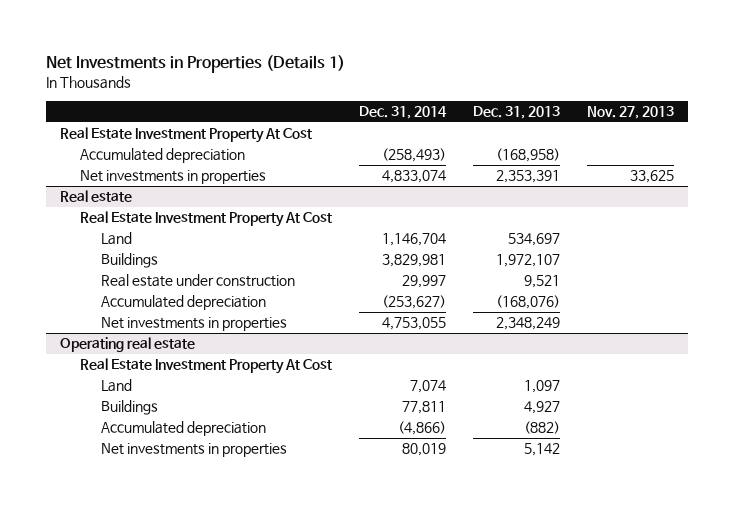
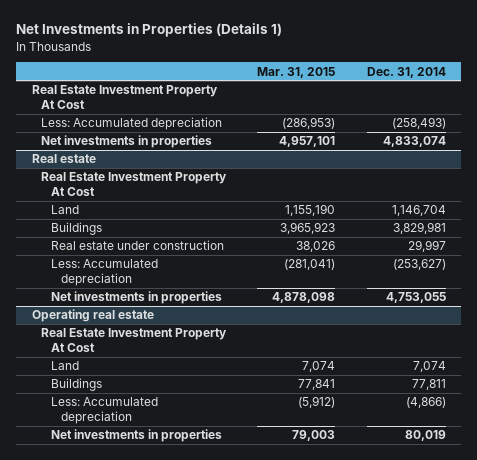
- | Dec. 31, 2014 | Dec. 31, 2013 | Nov. 27, 2013
+ | Mar. 31, 2015 | Dec. 31, 2014
- Accumulated depreciation | (258,493) | (168,958) |
+ Less: Accumulated depreciation | (286,953) | (258,493)
@ Real estate
- Accumulated depreciation | (253,627) | (168,076) |
+ Less: Accumulated depreciation | (281,041) | (253,627)
@ Operating real estate
- Accumulated depreciation | (4,866) | (882) |
+ Less: Accumulated depreciation | (5,912) | (4,866)

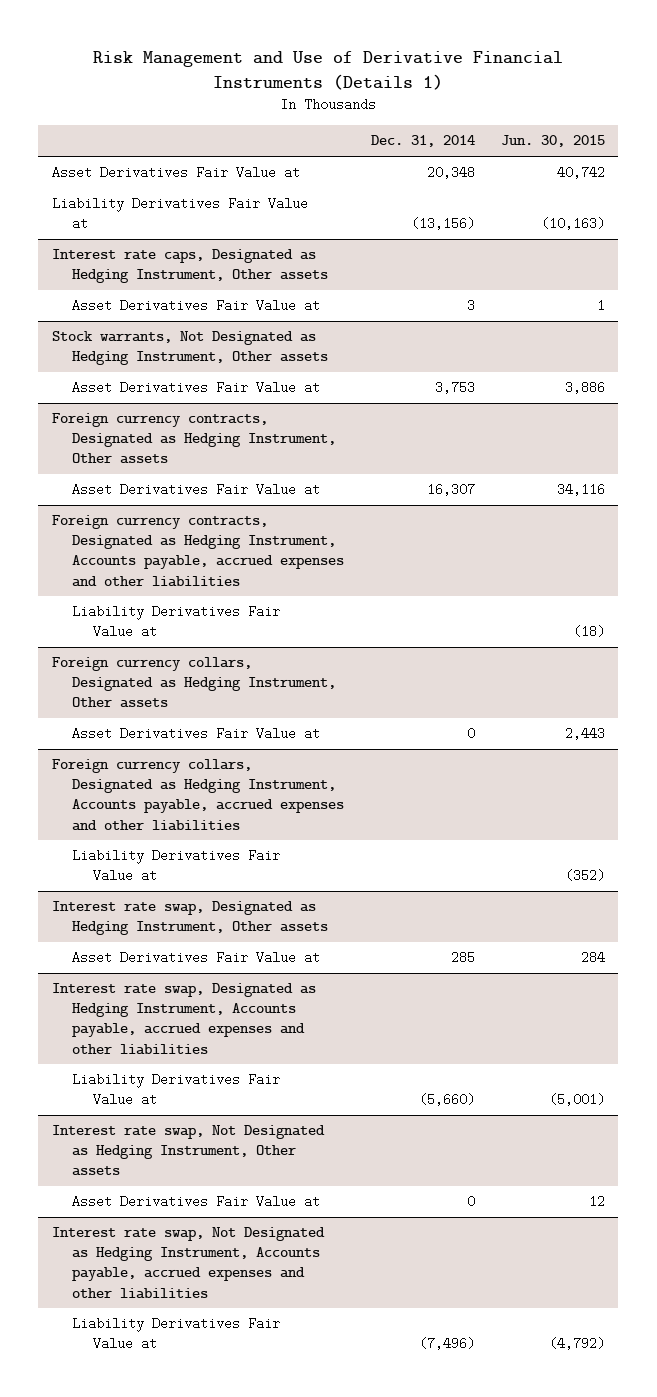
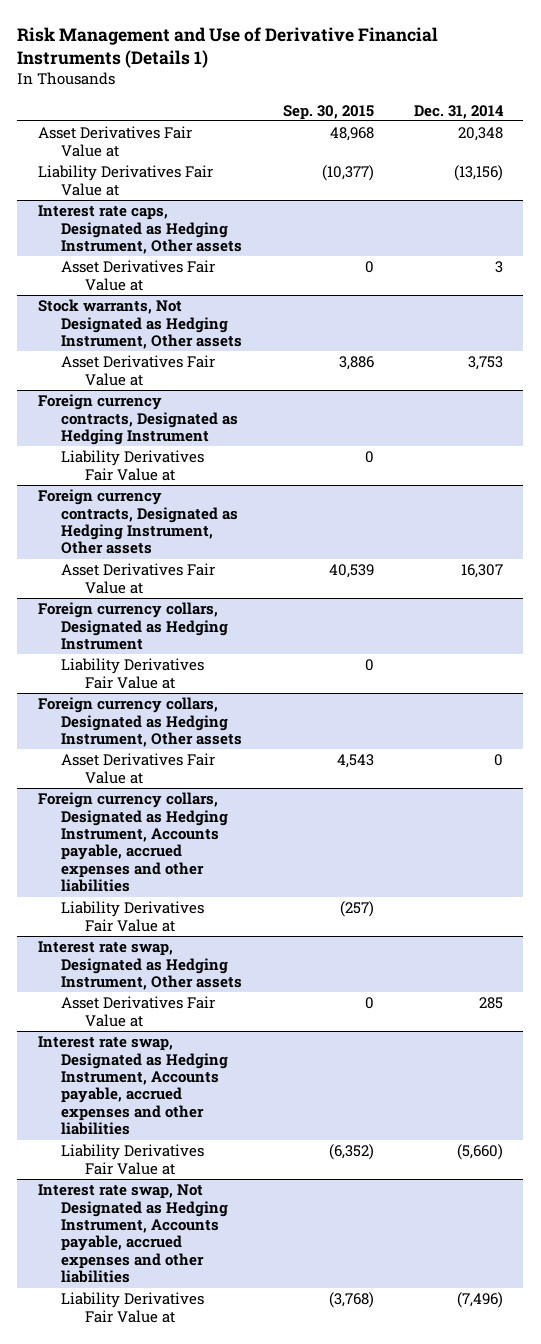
- | Dec. 31, 2014 | Jun. 30, 2015
+ | Sep. 30, 2015 | Dec. 31, 2014
+ Foreign currency contracts, Designated as Hedging Instrument
+ Liability Derivatives Fair Value at | 0 |
- Foreign currency contracts, Designated as Hedging Instrument, Accounts payable, accrued expenses and other liabilities
+ Foreign currency collars, Designated as Hedging Instrument
- Interest rate swap, Not Designated as Hedging Instrument, Other assets
- Asset Derivatives Fair Value at | 0 | 12

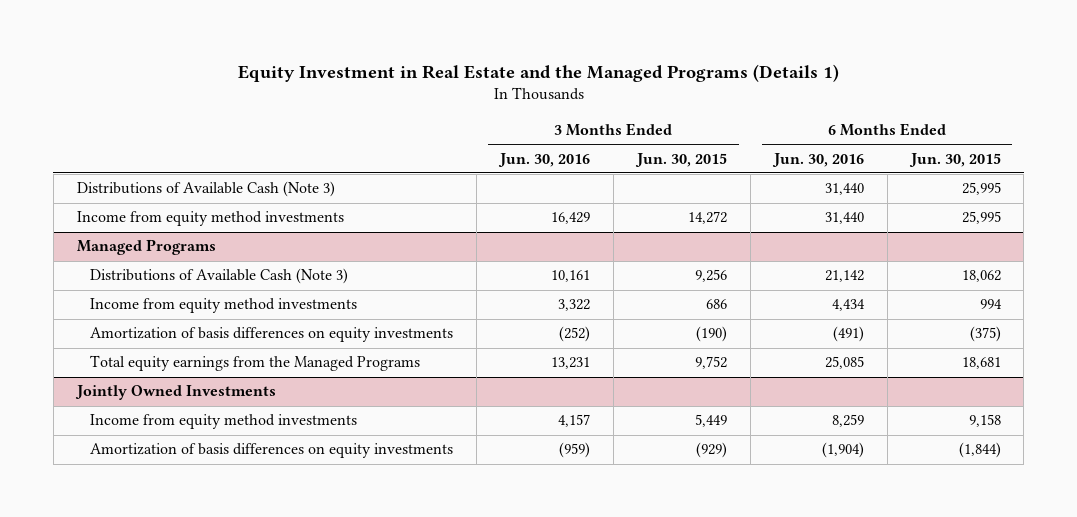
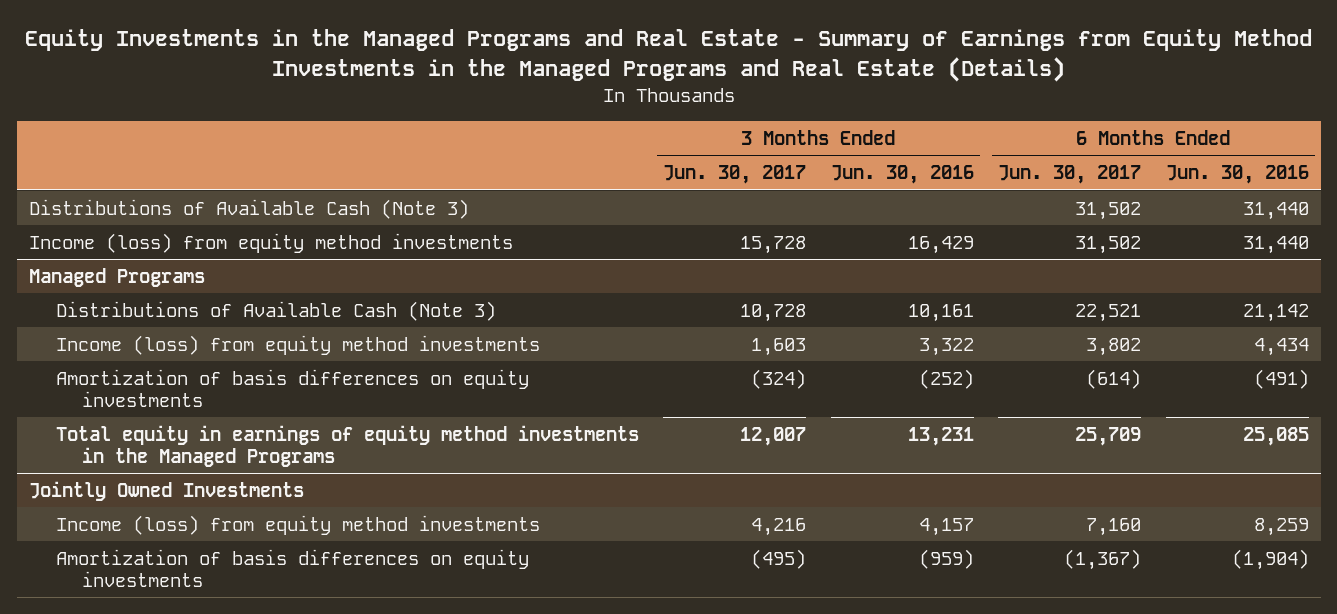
- Equity Investment in Real Estate and the Managed Programs (Details 1)
+ Equity Investments in the Managed Programs and Real Estate - Summary of Earnings from Equity Method Investments in the Managed Programs and Real Estate (Details)
- | 3 Months Ended Jun. 30, 2016 | 3 Months Ended Jun. 30, 2015 | 6 Months Ended Jun. 30, 2016 | 6 Months Ended Jun. 30, 2015
+ | 3 Months Ended Jun. 30, 2017 | 3 Months Ended Jun. 30, 2016 | 6 Months Ended Jun. 30, 2017 | 6 Months Ended Jun. 30, 2016
- Income from equity method investments | 16,429 | 14,272 | 31,440 | 25,995
+ Income (loss) from equity method investments | 15,728 | 16,429 | 31,502 | 31,440
@ Managed Programs
- Income from equity method investments | 3,322 | 686 | 4,434 | 994
+ Income (loss) from equity method investments | 1,603 | 3,322 | 3,802 | 4,434
- Total equity earnings from the Managed Programs | 13,231 | 9,752 | 25,085 | 18,681
+ Total equity in earnings of equity method investments in the Managed Programs | 12,007 | 13,231 | 25,709 | 25,085
@ Jointly Owned Investments
- Income from equity method investments | 4,157 | 5,449 | 8,259 | 9,158
+ Income (loss) from equity method investments | 4,216 | 4,157 | 7,160 | 8,259

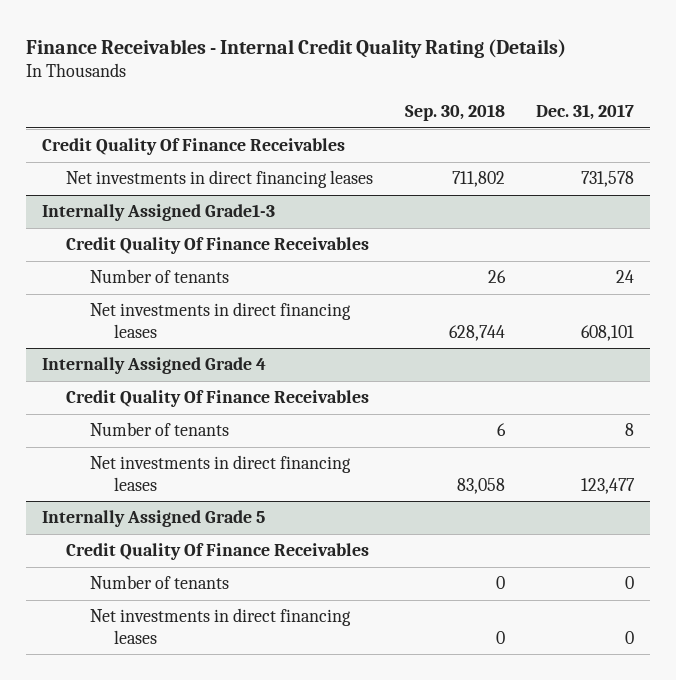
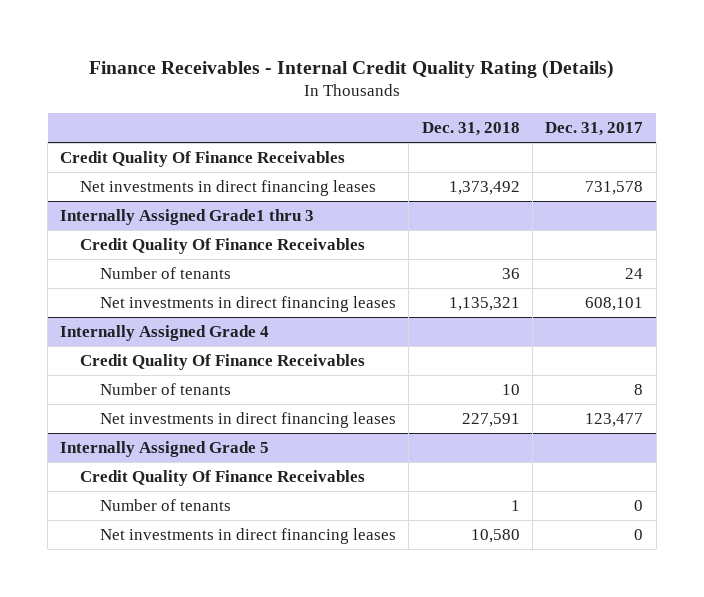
- | Sep. 30, 2018 | Dec. 31, 2017
+ | Dec. 31, 2018 | Dec. 31, 2017
- Internally Assigned Grade1-3
+ Internally Assigned Grade1 thru 3

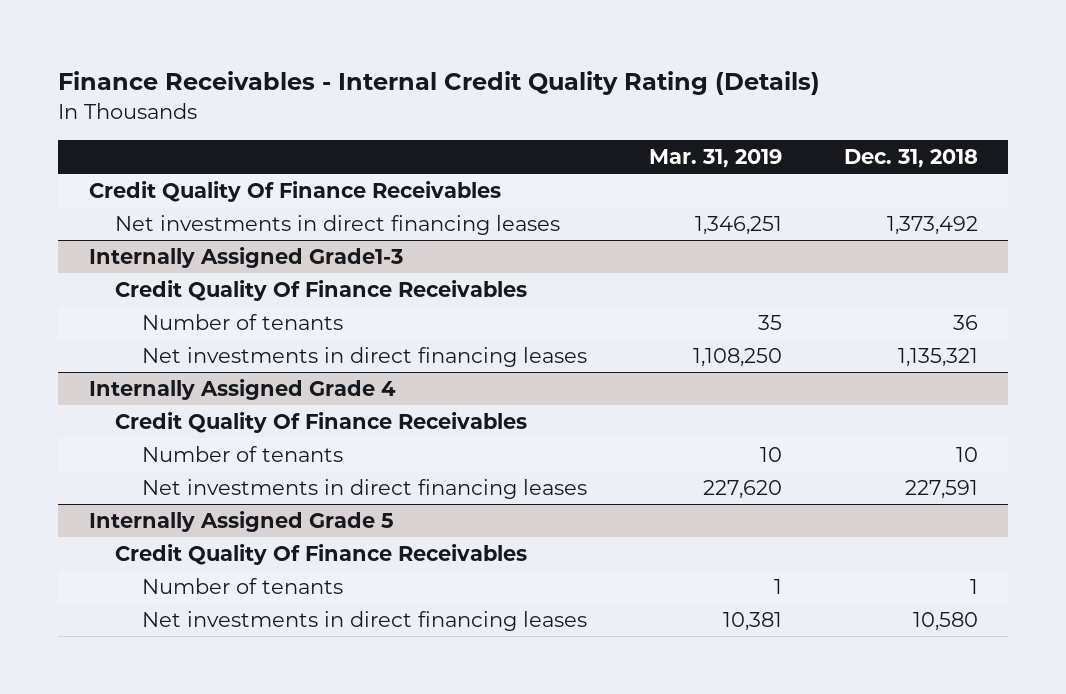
- | Dec. 31, 2018 | Dec. 31, 2017
+ | Mar. 31, 2019 | Dec. 31, 2018
- Internally Assigned Grade1 thru 3
+ Internally Assigned Grade1-3

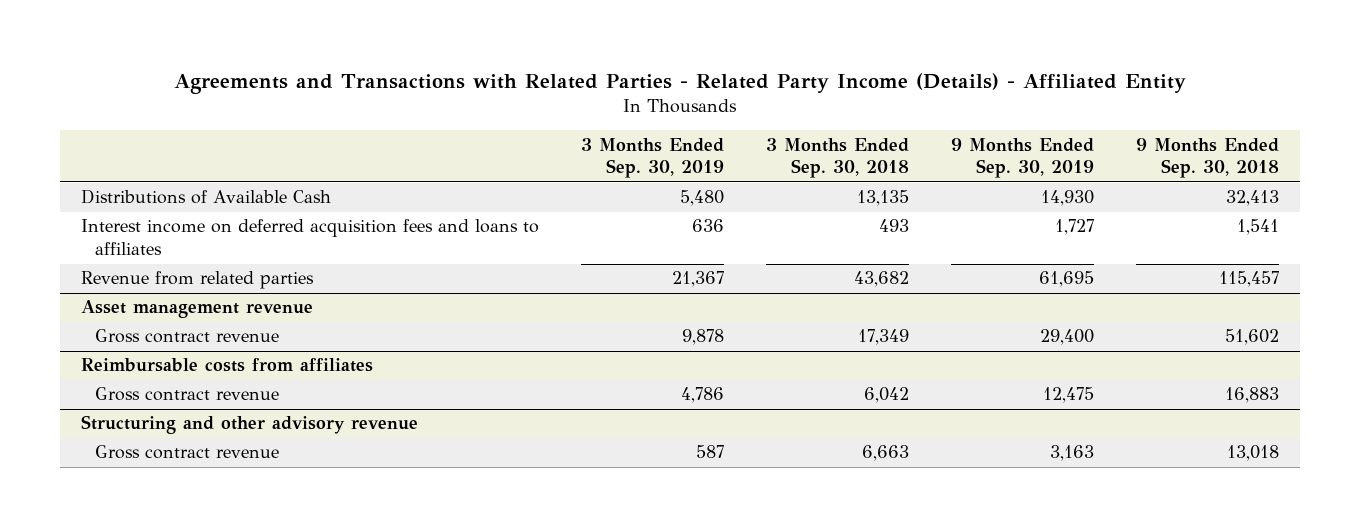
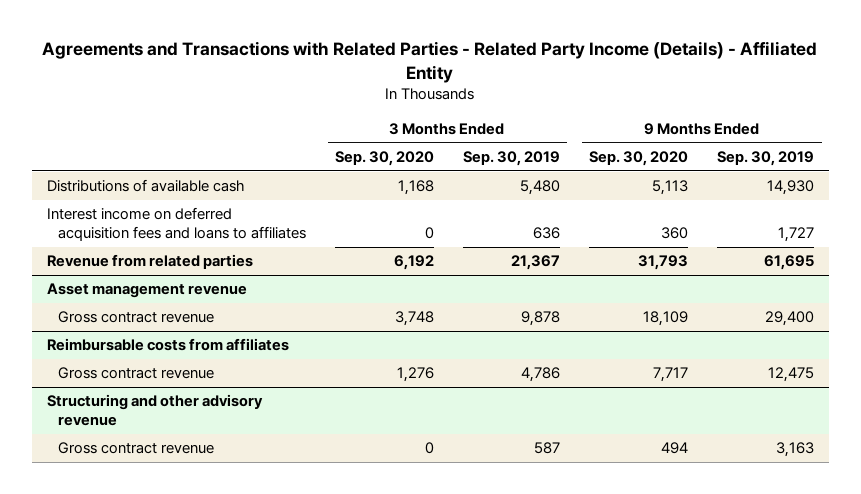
- | 3 Months Ended Sep. 30, 2019 | 3 Months Ended Sep. 30, 2018 | 9 Months Ended Sep. 30, 2019 | 9 Months Ended Sep. 30, 2018
+ | 3 Months Ended Sep. 30, 2020 | 3 Months Ended Sep. 30, 2019 | 9 Months Ended Sep. 30, 2020 | 9 Months Ended Sep. 30, 2019
- Distributions of Available Cash | 5,480 | 13,135 | 14,930 | 32,413
+ Distributions of available cash | 1,168 | 5,480 | 5,113 | 14,930

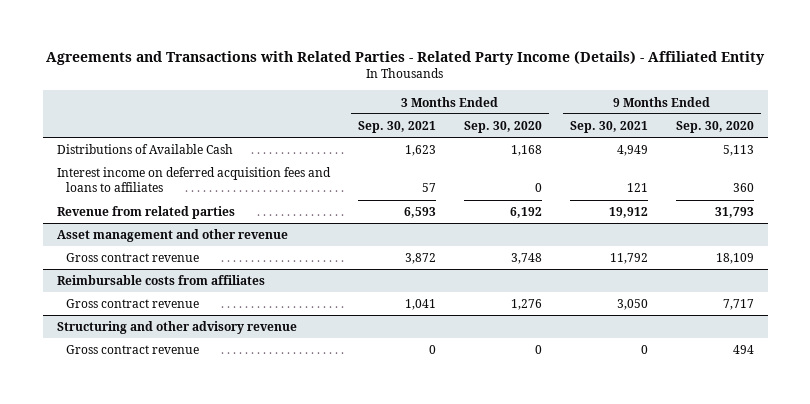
- | 3 Months Ended Sep. 30, 2020 | 3 Months Ended Sep. 30, 2019 | 9 Months Ended Sep. 30, 2020 | 9 Months Ended Sep. 30, 2019
+ | 3 Months Ended Sep. 30, 2021 | 3 Months Ended Sep. 30, 2020 | 9 Months Ended Sep. 30, 2021 | 9 Months Ended Sep. 30, 2020
- Distributions of available cash | 1,168 | 5,480 | 5,113 | 14,930
+ Distributions of Available Cash | 1,623 | 1,168 | 4,949 | 5,113
- Asset management revenue
+ Asset management and other revenue

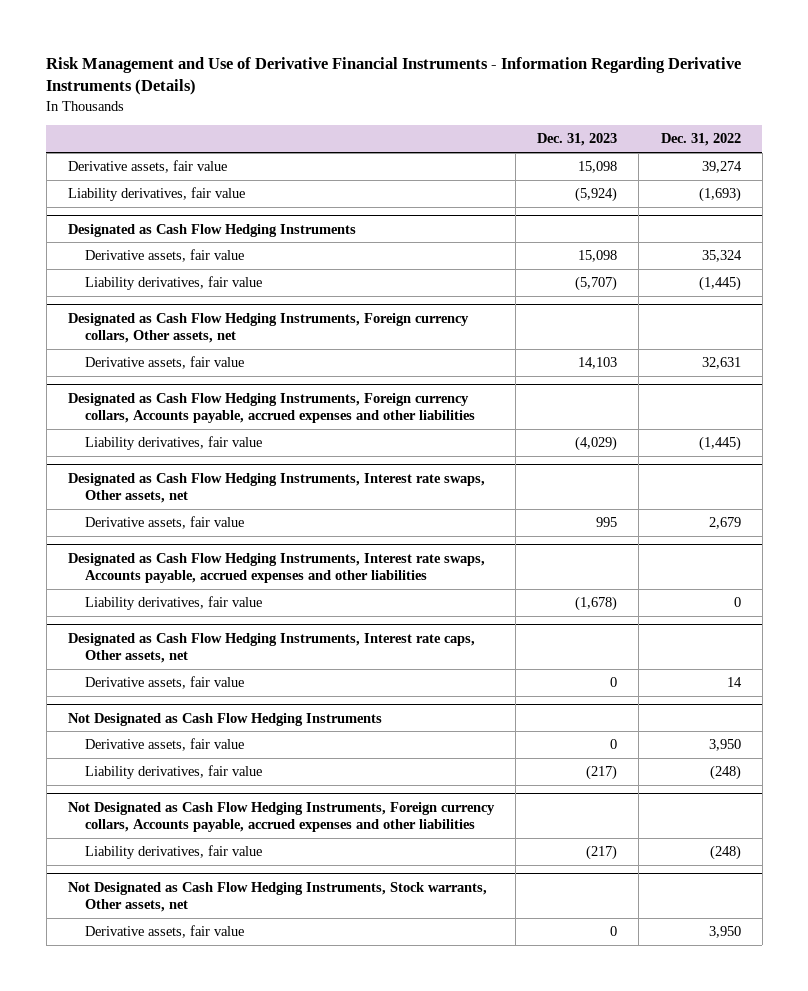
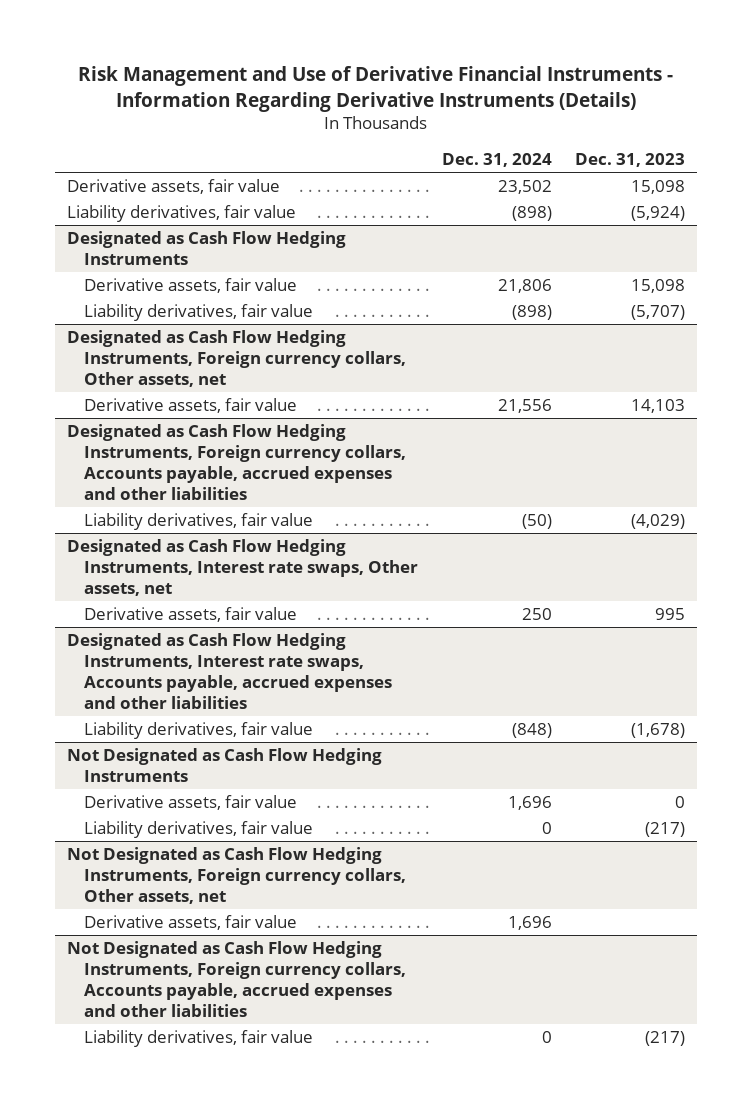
- | Dec. 31, 2023 | Dec. 31, 2022
+ | Dec. 31, 2024 | Dec. 31, 2023
- Designated as Cash Flow Hedging Instruments, Interest rate caps, Other assets, net
- Derivative assets, fair value | 0 | 14
+ Not Designated as Cash Flow Hedging Instruments, Foreign currency collars, Other assets, net
+ Derivative assets, fair value | 1,696 |
- Not Designated as Cash Flow Hedging Instruments, Stock warrants, Other assets, net
- Derivative assets, fair value | 0 | 3,950

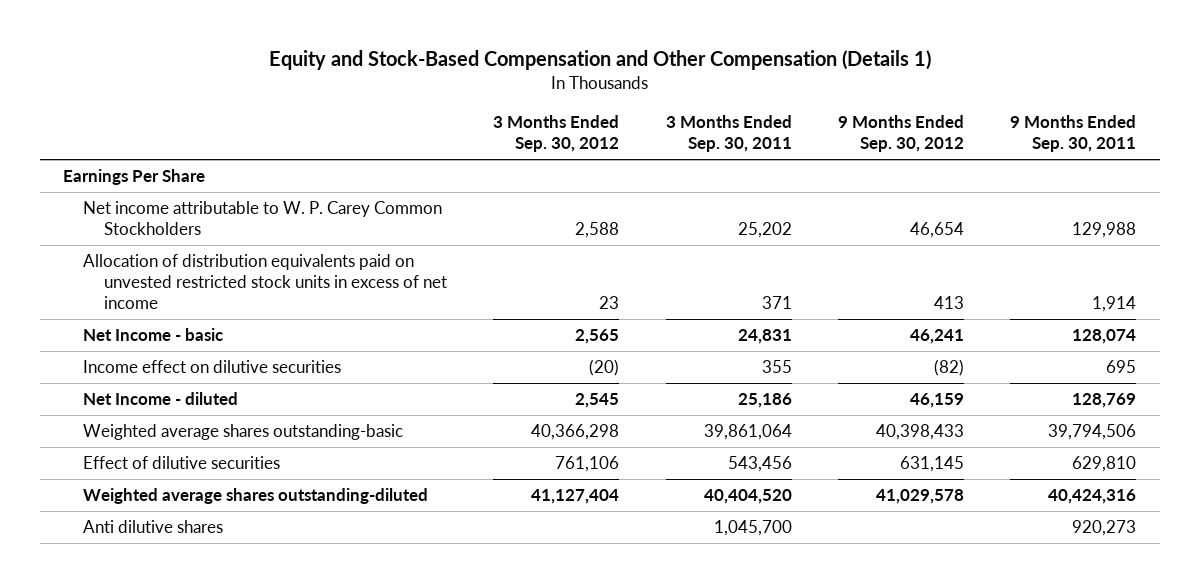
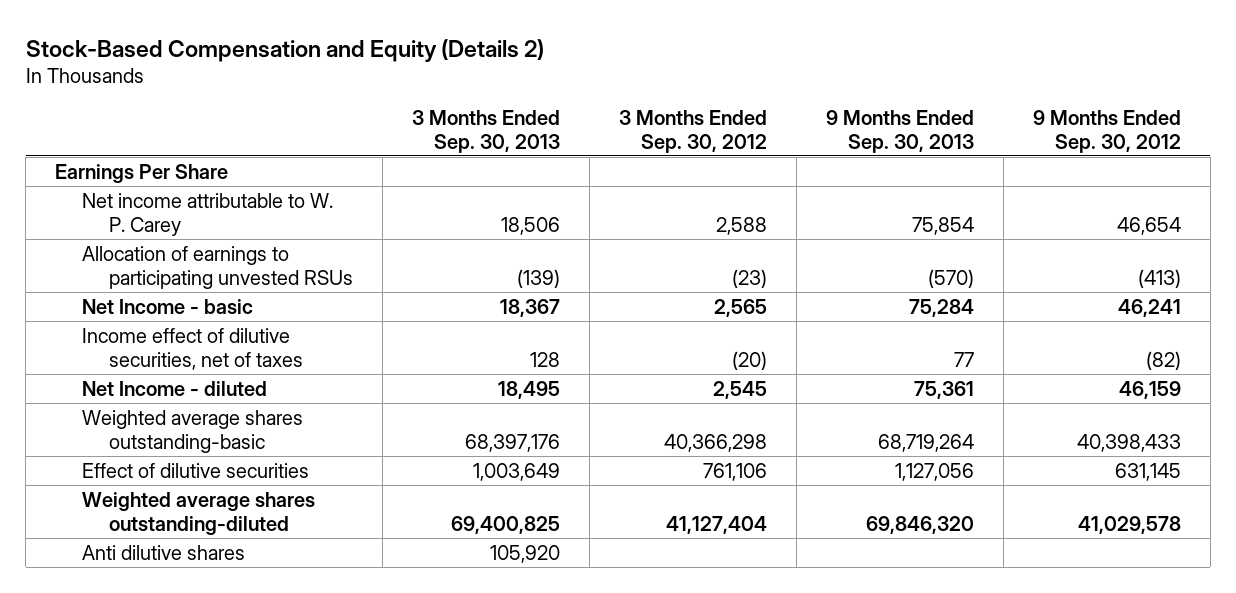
- Equity and Stock-Based Compensation and Other Compensation (Details 1)
+ Stock-Based Compensation and Equity (Details 2)
- | 3 Months Ended Sep. 30, 2012 | 3 Months Ended Sep. 30, 2011 | 9 Months Ended Sep. 30, 2012 | 9 Months Ended Sep. 30, 2011
+ | 3 Months Ended Sep. 30, 2013 | 3 Months Ended Sep. 30, 2012 | 9 Months Ended Sep. 30, 2013 | 9 Months Ended Sep. 30, 2012
- Net income attributable to W. P. Carey Common Stockholders | 2,588 | 25,202 | 46,654 | 129,988
- Allocation of distribution equivalents paid on unvested restricted stock units in excess of net income | 23 | 371 | 413 | 1,914
+ Net income attributable to W. P. Carey | 18,506 | 2,588 | 75,854 | 46,654
+ Allocation of earnings to participating unvested RSUs | (139) | (23) | (570) | (413)
- Income effect on dilutive securities | (20) | 355 | (82) | 695
+ Income effect of dilutive securities, net of taxes | 128 | (20) | 77 | (82)

